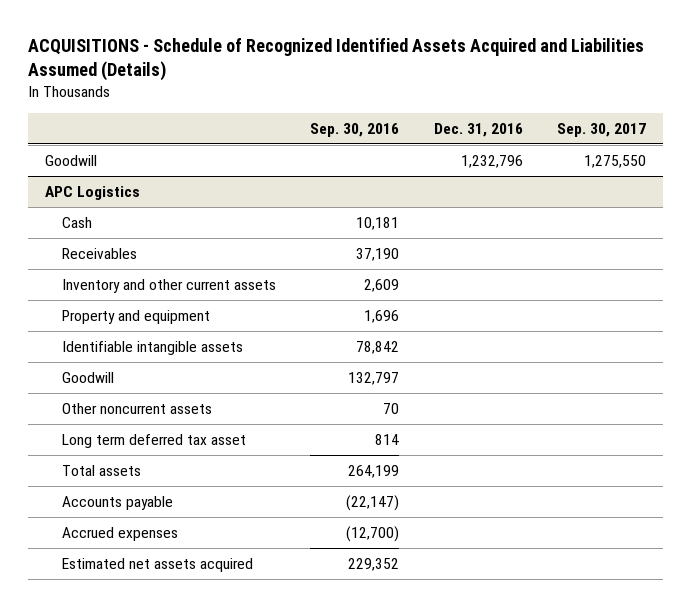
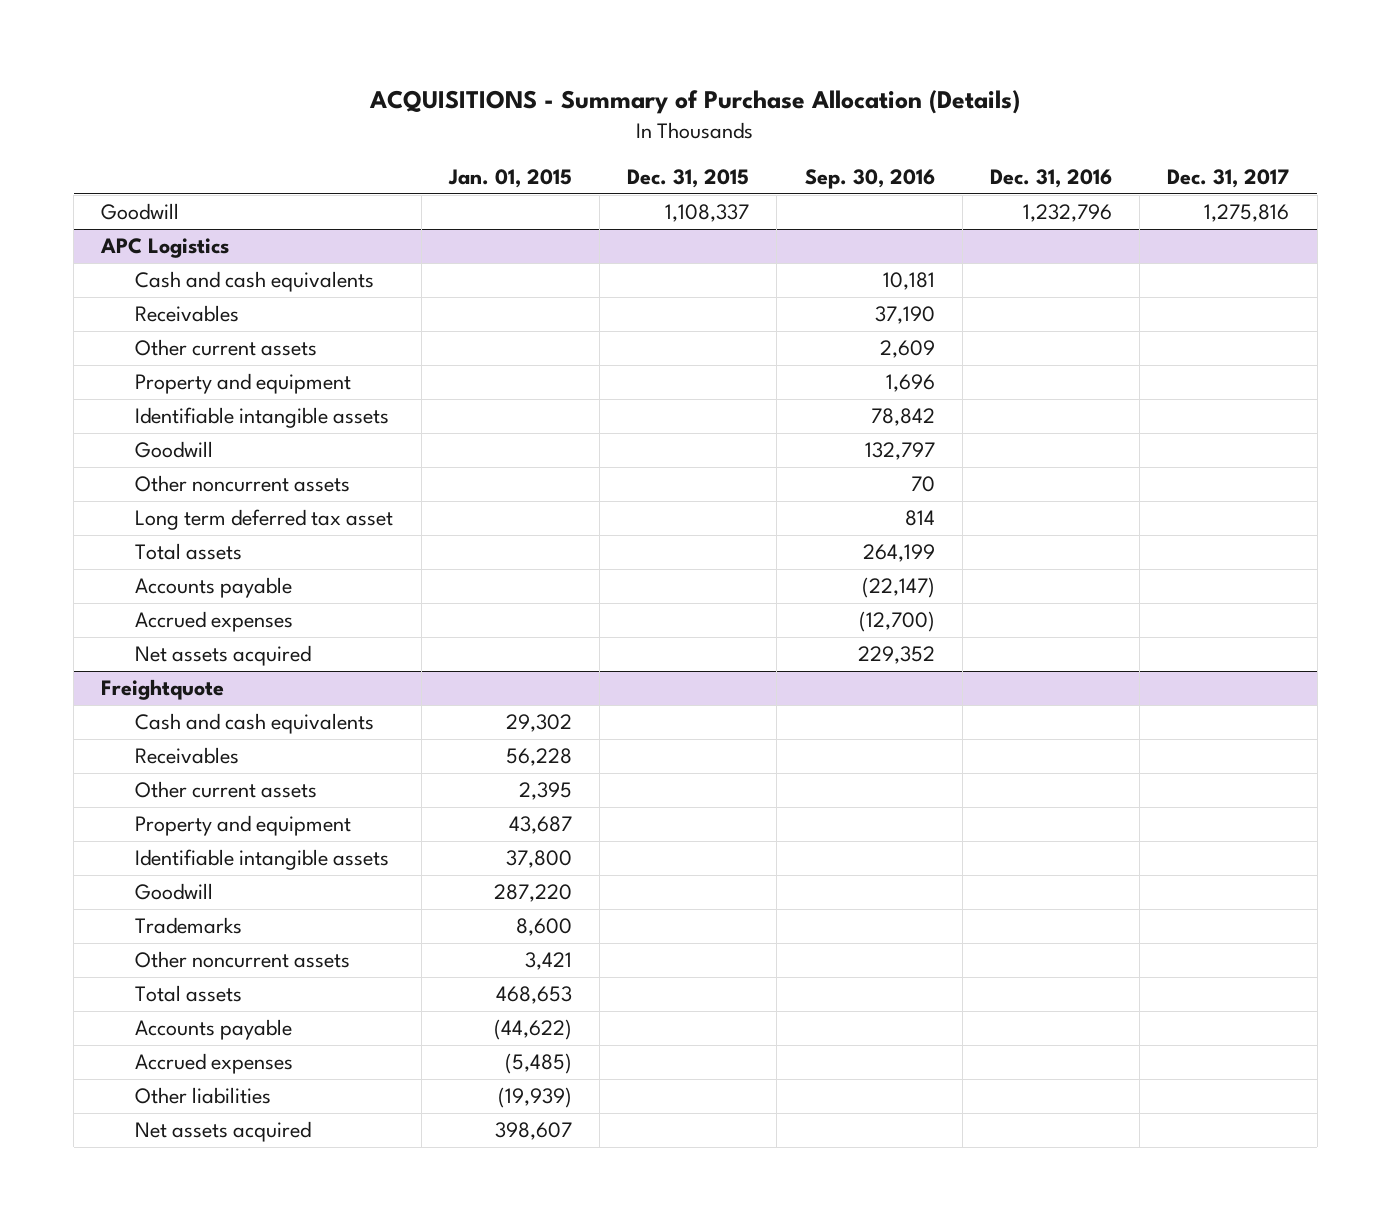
- ACQUISITIONS - Schedule of Recognized Identified Assets Acquired and Liabilities Assumed (Details)
+ ACQUISITIONS - Summary of Purchase Allocation (Details)
- | Sep. 30, 2016 | Dec. 31, 2016 | Sep. 30, 2017
+ | Jan. 01, 2015 | Dec. 31, 2015 | Sep. 30, 2016 | Dec. 31, 2016 | Dec. 31, 2017
@ APC Logistics
- Cash | 10,181 | |
+ Cash and cash equivalents | | | 10,181 | |
- Inventory and other current assets | 2,609 | |
+ Other current assets | | | 2,609 | |
- Estimated net assets acquired | 229,352 | |
+ Net assets acquired | | | 229,352 | |
+ Freightquote
+ Cash and cash equivalents | 29,302 | | | |
+ Receivables | 56,228 | | | |
+ Other current assets | 2,395 | | | |
+ Property and equipment | 43,687 | | | |
+ Identifiable intangible assets | 37,800 | | | |
+ Goodwill | 287,220 | | | |
+ Trademarks | 8,600 | | | |
+ Other noncurrent assets | 3,421 | | | |
+ Total assets | 468,653 | | | |
+ Accounts payable | (44,622) | | | |
+ Accrued expenses | (5,485) | | | |
+ Other liabilities | (19,939) | | | |
+ Net assets acquired | 398,607 | | | |

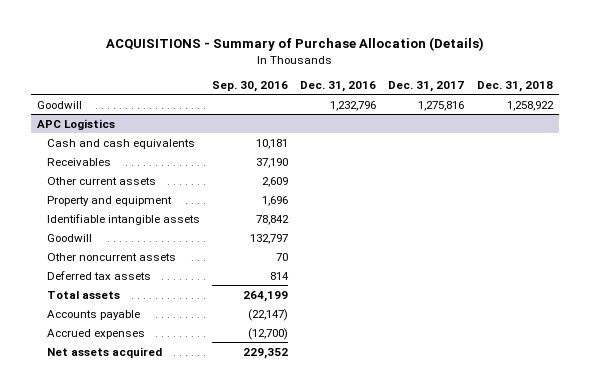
- | Jan. 01, 2015 | Dec. 31, 2015 | Sep. 30, 2016 | Dec. 31, 2016 | Dec. 31, 2017
+ | Sep. 30, 2016 | Dec. 31, 2016 | Dec. 31, 2017 | Dec. 31, 2018
@ APC Logistics
- Long term deferred tax asset | | | 814 | |
+ Deferred tax assets | 814 | | |
- Freightquote
- Cash and cash equivalents | 29,302 | | | |
- Receivables | 56,228 | | | |
- Other current assets | 2,395 | | | |
- Property and equipment | 43,687 | | | |
- Identifiable intangible assets | 37,800 | | | |
- Goodwill | 287,220 | | | |
- Trademarks | 8,600 | | | |
- Other noncurrent assets | 3,421 | | | |
- Total assets | 468,653 | | | |
- Accounts payable | (44,622) | | | |
- Accrued expenses | (5,485) | | | |
- Other liabilities | (19,939) | | | |
- Net assets acquired | 398,607 | | | |

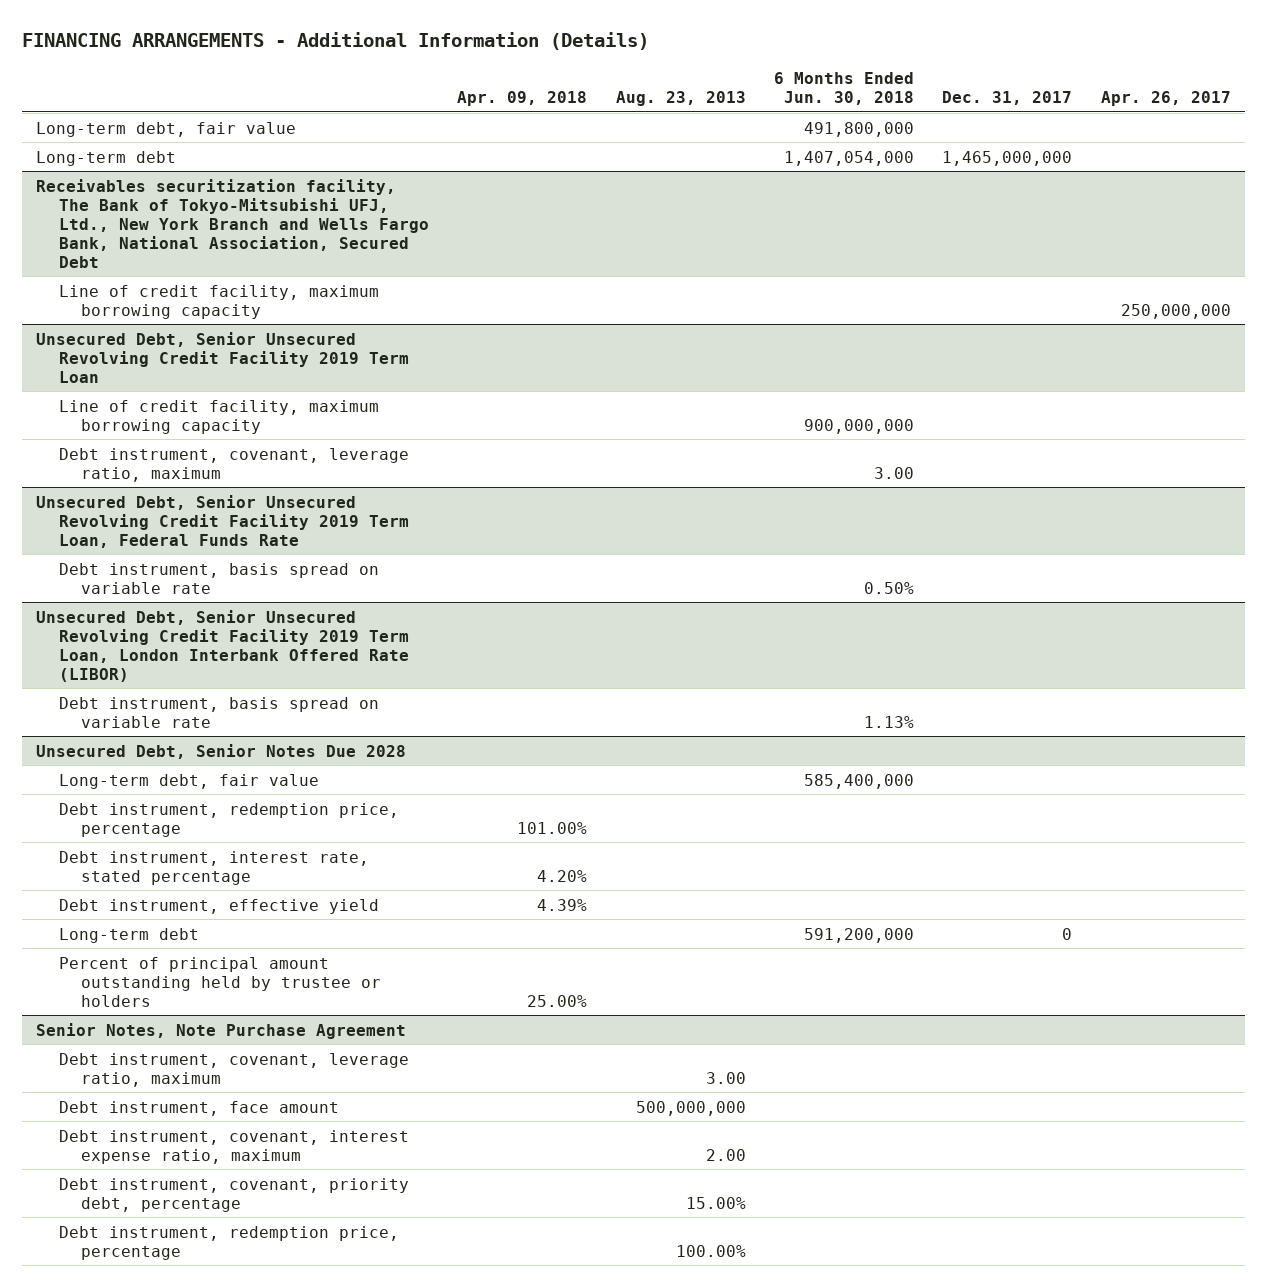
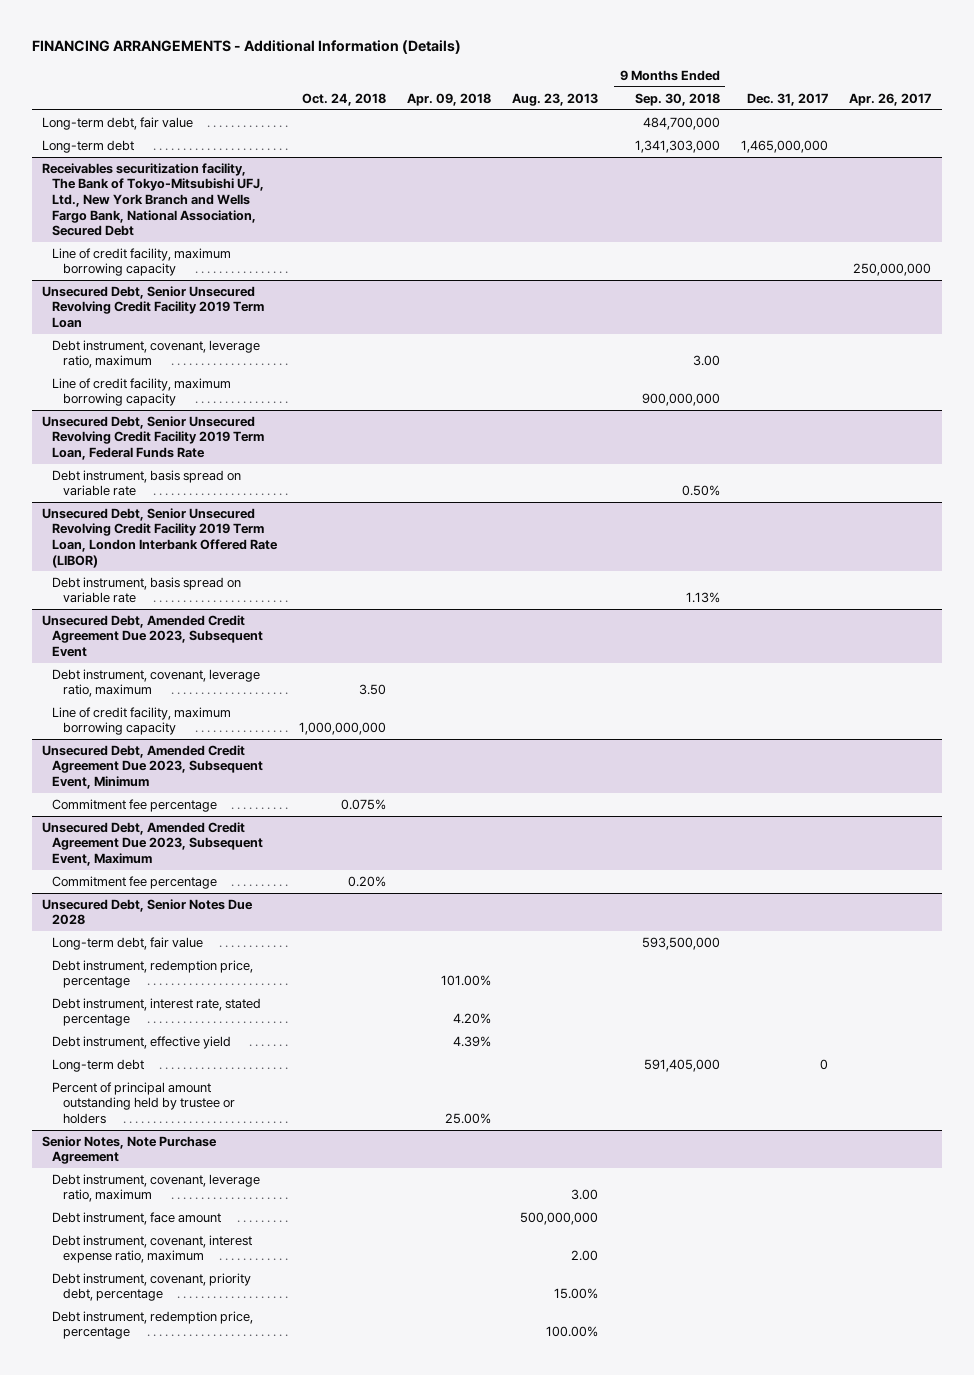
- | Apr. 09, 2018 | Aug. 23, 2013 | 6 Months Ended Jun. 30, 2018 | Dec. 31, 2017 | Apr. 26, 2017
+ | Oct. 24, 2018 | Apr. 09, 2018 | Aug. 23, 2013 | 9 Months Ended Sep. 30, 2018 | Dec. 31, 2017 | Apr. 26, 2017
@ Unsecured Debt, Senior Unsecured Revolving Credit Facility 2019 Term Loan
moved down: Line of credit facility, maximum borrowing capacity | | | | 900,000,000 | |
+ Unsecured Debt, Amended Credit Agreement Due 2023, Subsequent Event
+ Debt instrument, covenant, leverage ratio, maximum | 3.50 | | | | |
+ Line of credit facility, maximum borrowing capacity | 1,000,000,000 | | | | |
+ Unsecured Debt, Amended Credit Agreement Due 2023, Subsequent Event, Minimum
+ Commitment fee percentage | 0.075% | | | | |
+ Unsecured Debt, Amended Credit Agreement Due 2023, Subsequent Event, Maximum
+ Commitment fee percentage | 0.20% | | | | |

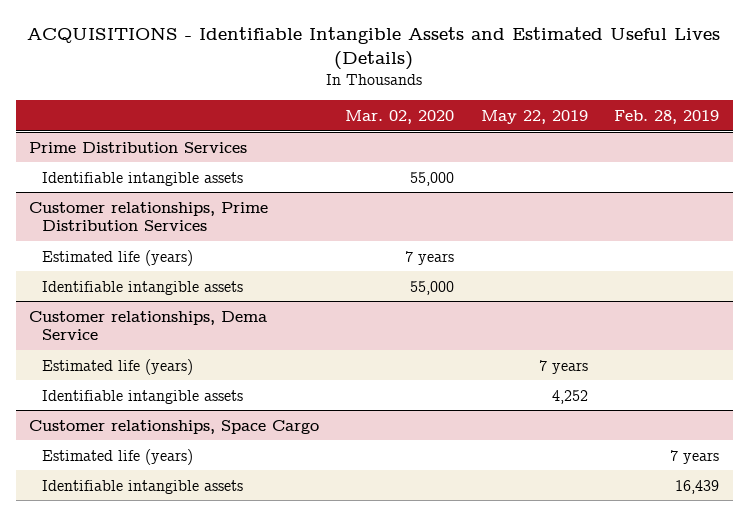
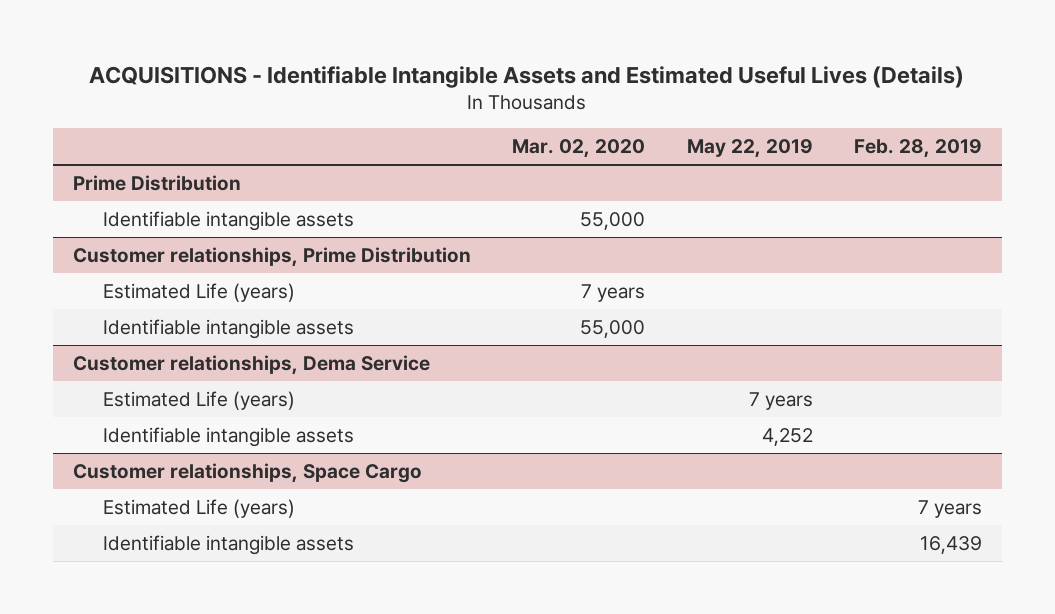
- Prime Distribution Services
+ Prime Distribution
- Customer relationships, Prime Distribution Services
- Estimated life (years) | 7 years | |
+ Customer relationships, Prime Distribution
+ Estimated Life (years) | 7 years | |
@ Customer relationships, Dema Service
- Estimated life (years) | | 7 years |
+ Estimated Life (years) | | 7 years |
@ Customer relationships, Space Cargo
- Estimated life (years) | | | 7 years
+ Estimated Life (years) | | | 7 years

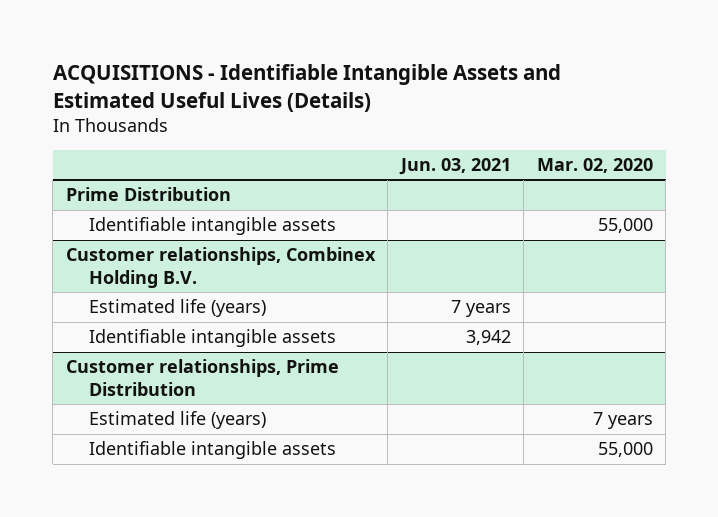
- | Mar. 02, 2020 | May 22, 2019 | Feb. 28, 2019
+ | Jun. 03, 2021 | Mar. 02, 2020
+ Customer relationships, Combinex Holding B.V.
+ Estimated life (years) | 7 years |
+ Identifiable intangible assets | 3,942 |
@ Customer relationships, Prime Distribution
- Estimated Life (years) | 7 years | |
+ Estimated life (years) | | 7 years
- Customer relationships, Dema Service
- Estimated Life (years) | | 7 years |
- Identifiable intangible assets | | 4,252 |
- Customer relationships, Space Cargo
- Estimated Life (years) | | | 7 years
- Identifiable intangible assets | | | 16,439

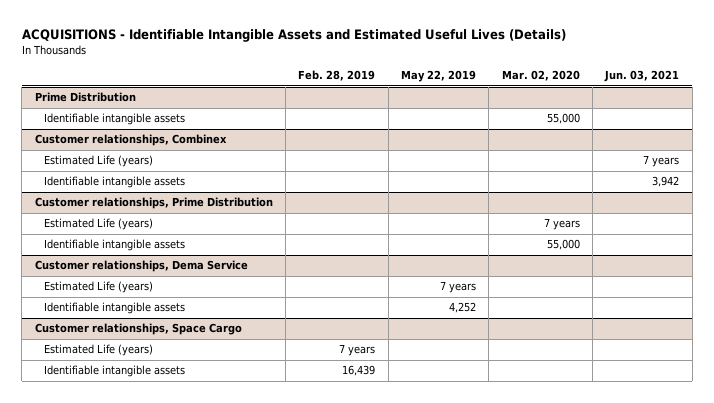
- | Jun. 03, 2021 | Mar. 02, 2020
+ | Feb. 28, 2019 | May 22, 2019 | Mar. 02, 2020 | Jun. 03, 2021
- Customer relationships, Combinex Holding B.V.
- Estimated life (years) | 7 years |
+ Customer relationships, Combinex
+ Estimated Life (years) | | | | 7 years
@ Customer relationships, Prime Distribution
- Estimated life (years) | | 7 years
+ Estimated Life (years) | | | 7 years |
+ Customer relationships, Dema Service
+ Estimated Life (years) | | 7 years | |
+ Identifiable intangible assets | | 4,252 | |
+ Customer relationships, Space Cargo
+ Estimated Life (years) | 7 years | | |
+ Identifiable intangible assets | 16,439 | | |

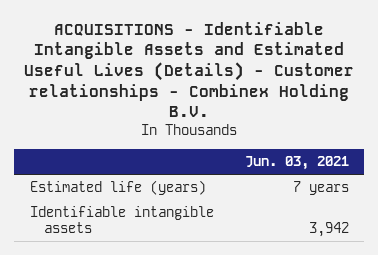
- ACQUISITIONS - Identifiable Intangible Assets and Estimated Useful Lives (Details)
+ ACQUISITIONS - Identifiable Intangible Assets and Estimated Useful Lives (Details) - Customer relationships - Combinex Holding B.V.
- | Feb. 28, 2019 | May 22, 2019 | Mar. 02, 2020 | Jun. 03, 2021
+ | Jun. 03, 2021
- Prime Distribution
- Identifiable intangible assets | | | 55,000 |
- Customer relationships, Combinex
- Estimated Life (years) | | | | 7 years
+ Estimated life (years) | 7 years
- Customer relationships, Prime Distribution
- Estimated Life (years) | | | 7 years |
- Identifiable intangible assets | | | 55,000 |
- Customer relationships, Dema Service
- Estimated Life (years) | | 7 years | |
- Identifiable intangible assets | | 4,252 | |
- Customer relationships, Space Cargo
- Estimated Life (years) | 7 years | | |
- Identifiable intangible assets | 16,439 | | |

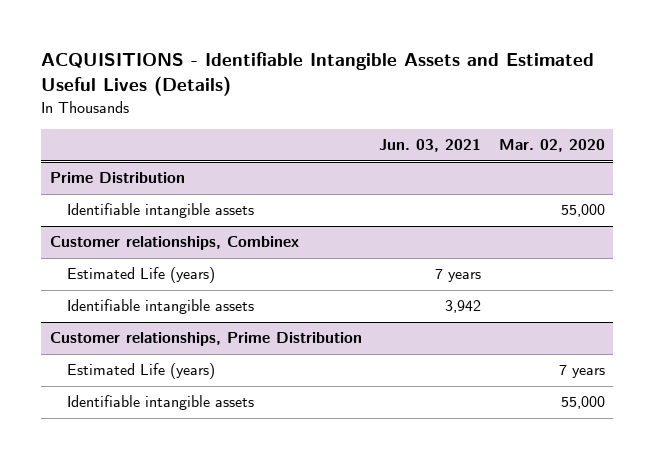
- ACQUISITIONS - Identifiable Intangible Assets and Estimated Useful Lives (Details) - Customer relationships - Combinex Holding B.V.
+ ACQUISITIONS - Identifiable Intangible Assets and Estimated Useful Lives (Details)
- | Jun. 03, 2021
+ | Jun. 03, 2021 | Mar. 02, 2020
- Estimated life (years) | 7 years
+ Prime Distribution
+ Identifiable intangible assets | | 55,000
+ Customer relationships, Combinex
+ Estimated Life (years) | 7 years |
+ Customer relationships, Prime Distribution
+ Estimated Life (years) | | 7 years
+ Identifiable intangible assets | | 55,000

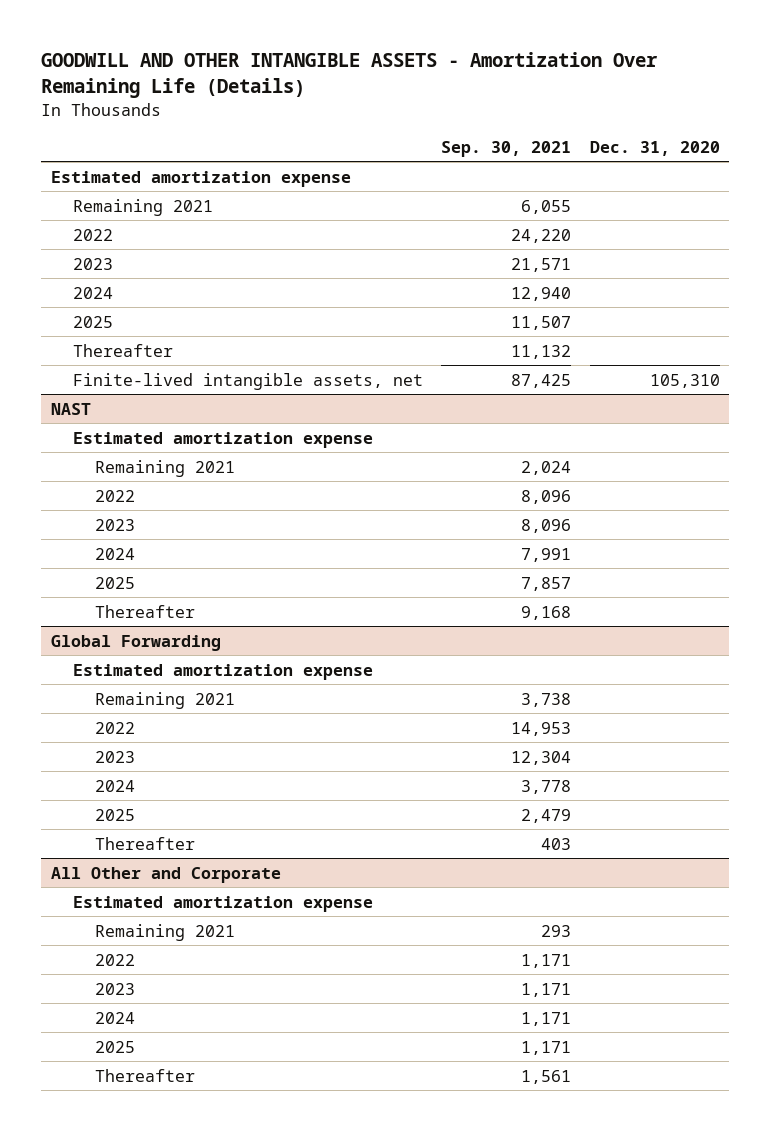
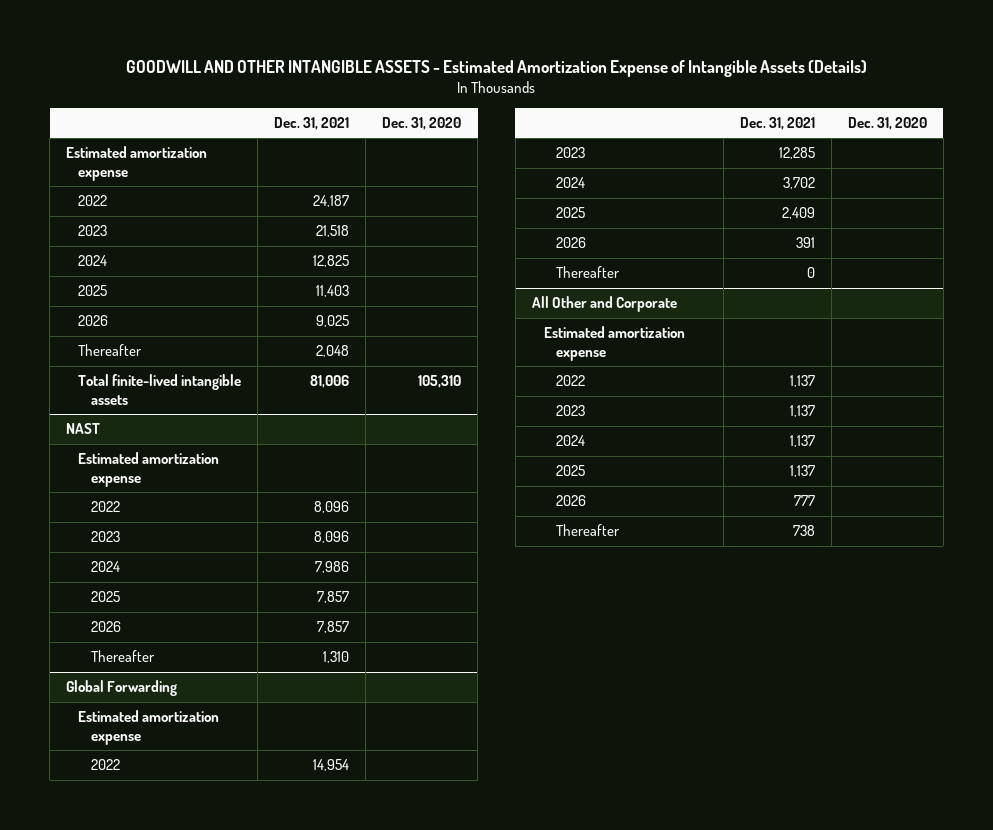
- GOODWILL AND OTHER INTANGIBLE ASSETS - Amortization Over Remaining Life (Details)
+ GOODWILL AND OTHER INTANGIBLE ASSETS - Estimated Amortization Expense of Intangible Assets (Details)
- | Sep. 30, 2021 | Dec. 31, 2020
+ | Dec. 31, 2021 | Dec. 31, 2020
- Remaining 2021 | 6,055 |
+ 2026 | 9,025 |
- Finite-lived intangible assets, net | 87,425 | 105,310
+ Total finite-lived intangible assets | 81,006 | 105,310
@ NAST
- Remaining 2021 | 2,024 |
+ 2026 | 7,857 |
@ Global Forwarding
- Remaining 2021 | 3,738 |
+ 2026 | 391 |
@ All Other and Corporate
- Remaining 2021 | 293 |
+ 2026 | 777 |

